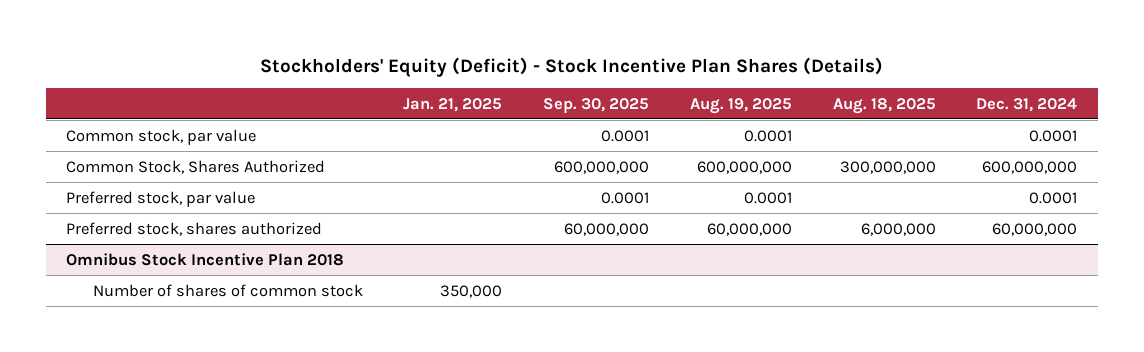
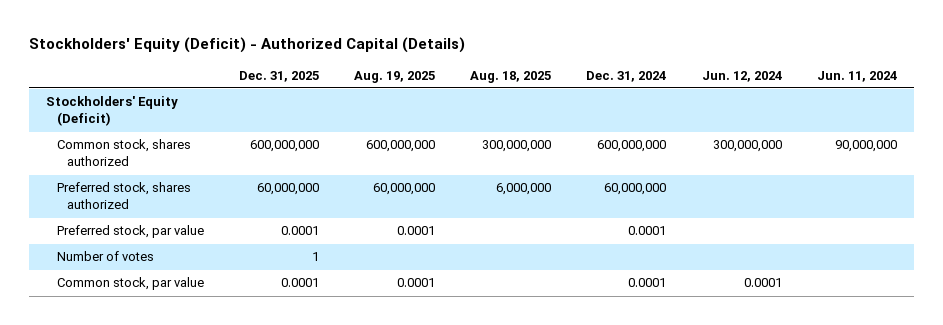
- Stockholders' Equity (Deficit) - Stock Incentive Plan Shares (Details)
+ Stockholders' Equity (Deficit) - Authorized Capital (Details)
- | Jan. 21, 2025 | Sep. 30, 2025 | Aug. 19, 2025 | Aug. 18, 2025 | Dec. 31, 2024
+ | Dec. 31, 2025 | Aug. 19, 2025 | Aug. 18, 2025 | Dec. 31, 2024 | Jun. 12, 2024 | Jun. 11, 2024
- Common Stock, Shares Authorized | | 600,000,000 | 600,000,000 | 300,000,000 | 600,000,000
+ Stockholders' Equity (Deficit)
+ Common stock, shares authorized | 600,000,000 | 600,000,000 | 300,000,000 | 600,000,000 | 300,000,000 | 90,000,000
- Omnibus Stock Incentive Plan 2018
- Number of shares of common stock | 350,000 | | | |
moved down: Preferred stock, par value | 0.0001 | 0.0001 | | 0.0001 | |
+ Number of votes | 1 | | | | |
moved down: Common stock, par value | 0.0001 | 0.0001 | | 0.0001 | 0.0001 |

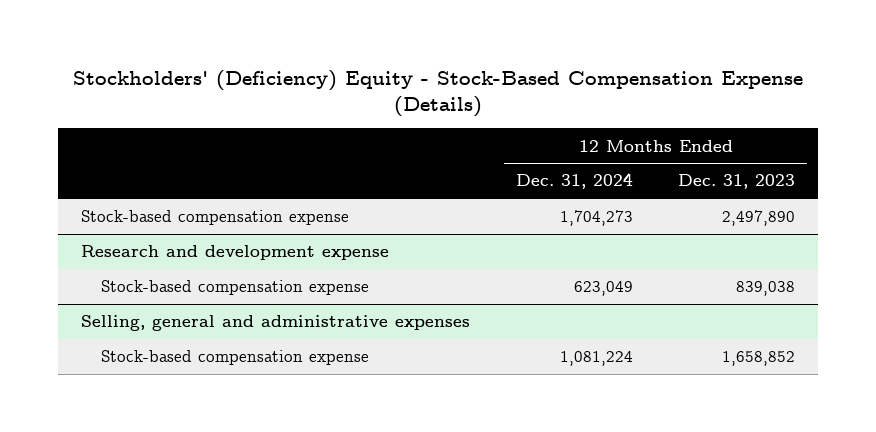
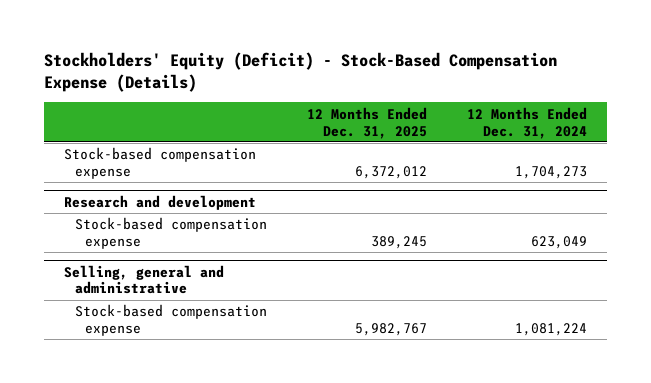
- Stockholders' (Deficiency) Equity - Stock-Based Compensation Expense (Details)
+ Stockholders' Equity (Deficit) - Stock-Based Compensation Expense (Details)
- | 12 Months Ended Dec. 31, 2024 | 12 Months Ended Dec. 31, 2023
+ | 12 Months Ended Dec. 31, 2025 | 12 Months Ended Dec. 31, 2024
- Research and development expense
+ Research and development
- Selling, general and administrative expenses
+ Selling, general and administrative

